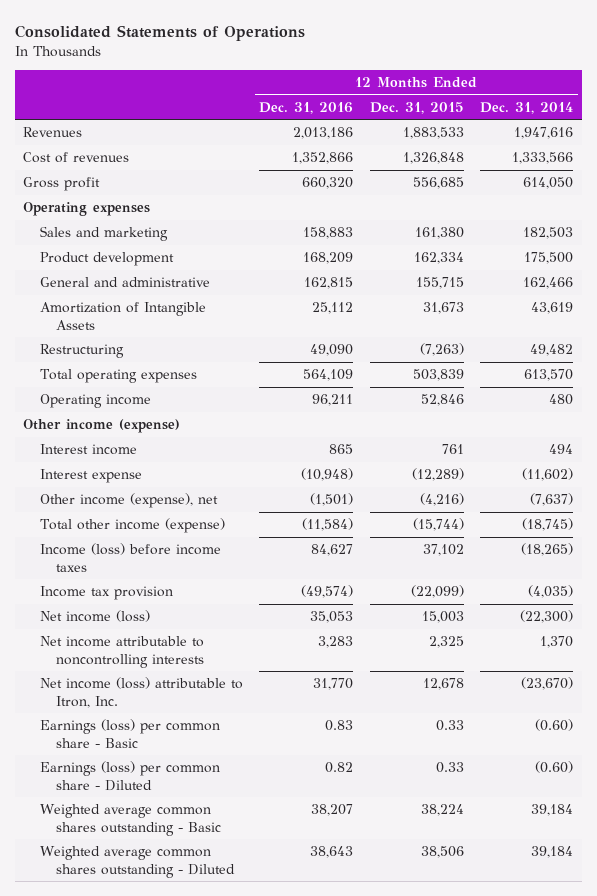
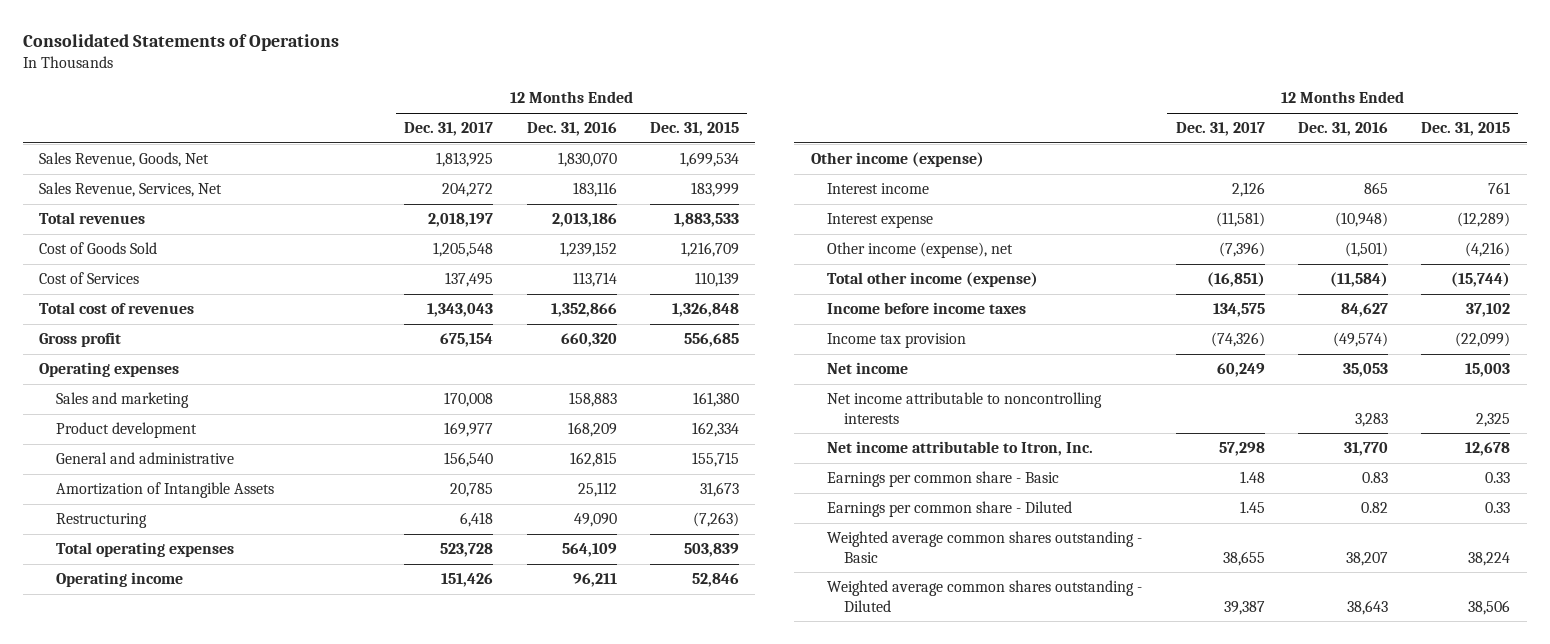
- | 12 Months Ended Dec. 31, 2016 | 12 Months Ended Dec. 31, 2015 | 12 Months Ended Dec. 31, 2014
+ | 12 Months Ended Dec. 31, 2017 | 12 Months Ended Dec. 31, 2016 | 12 Months Ended Dec. 31, 2015
- Revenues | 2,013,186 | 1,883,533 | 1,947,616
- Cost of revenues | 1,352,866 | 1,326,848 | 1,333,566
+ Sales Revenue, Goods, Net | 1,813,925 | 1,830,070 | 1,699,534
+ Sales Revenue, Services, Net | 204,272 | 183,116 | 183,999
+ Total revenues | 2,018,197 | 2,013,186 | 1,883,533
+ Cost of Goods Sold | 1,205,548 | 1,239,152 | 1,216,709
+ Cost of Services | 137,495 | 113,714 | 110,139
+ Total cost of revenues | 1,343,043 | 1,352,866 | 1,326,848
- Income (loss) before income taxes | 84,627 | 37,102 | (18,265)
+ Income before income taxes | 134,575 | 84,627 | 37,102
- Net income (loss) | 35,053 | 15,003 | (22,300)
+ Net income | 60,249 | 35,053 | 15,003
- Net income (loss) attributable to Itron, Inc. | 31,770 | 12,678 | (23,670)
- Earnings (loss) per common share - Basic | 0.83 | 0.33 | (0.60)
- Earnings (loss) per common share - Diluted | 0.82 | 0.33 | (0.60)
+ Net income attributable to Itron, Inc. | 57,298 | 31,770 | 12,678
+ Earnings per common share - Basic | 1.48 | 0.83 | 0.33
+ Earnings per common share - Diluted | 1.45 | 0.82 | 0.33

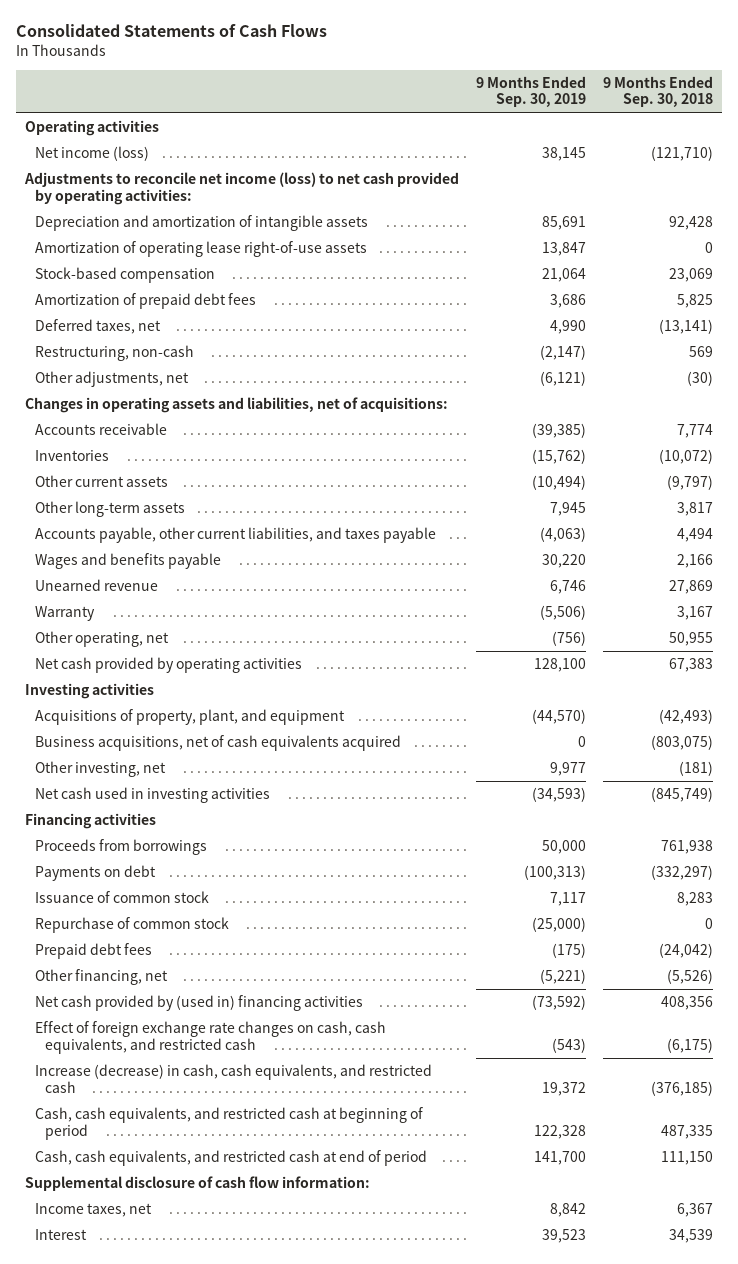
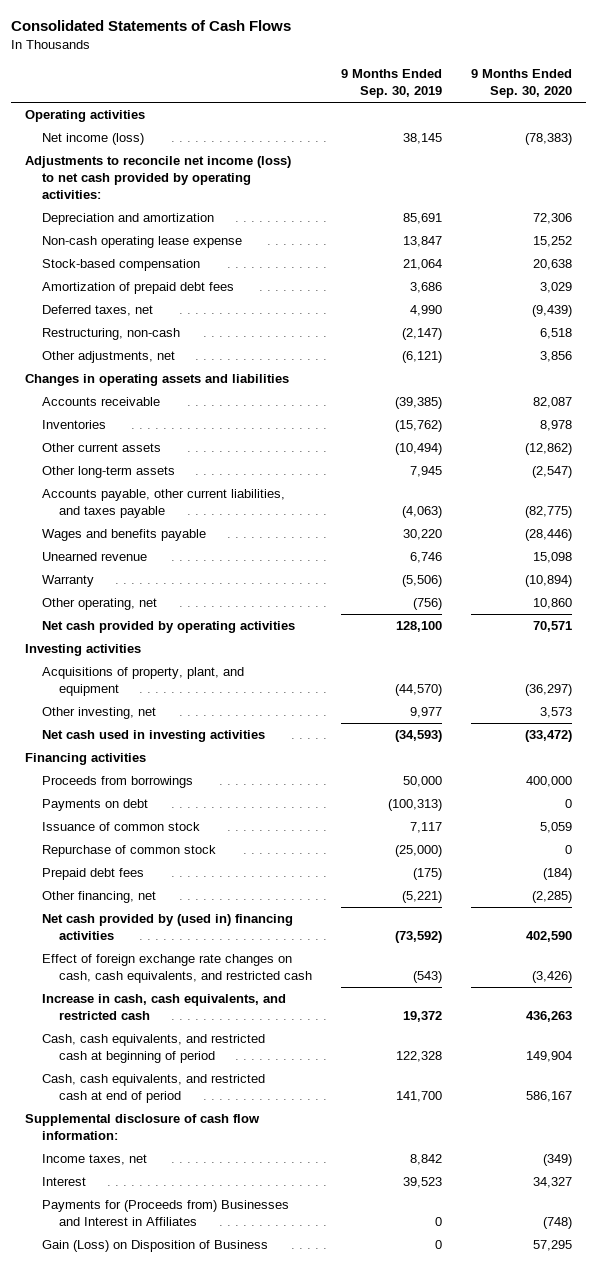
- | 9 Months Ended Sep. 30, 2019 | 9 Months Ended Sep. 30, 2018
+ | 9 Months Ended Sep. 30, 2019 | 9 Months Ended Sep. 30, 2020
- Depreciation and amortization of intangible assets | 85,691 | 92,428
- Amortization of operating lease right-of-use assets | 13,847 | 0
+ Depreciation and amortization | 85,691 | 72,306
+ Non-cash operating lease expense | 13,847 | 15,252
- Changes in operating assets and liabilities, net of acquisitions:
+ Changes in operating assets and liabilities
- Business acquisitions, net of cash equivalents acquired | 0 | (803,075)
- Increase (decrease) in cash, cash equivalents, and restricted cash | 19,372 | (376,185)
+ Increase in cash, cash equivalents, and restricted cash | 19,372 | 436,263
+ Payments for (Proceeds from) Businesses and Interest in Affiliates | 0 | (748)
+ Gain (Loss) on Disposition of Business | 0 | 57,295

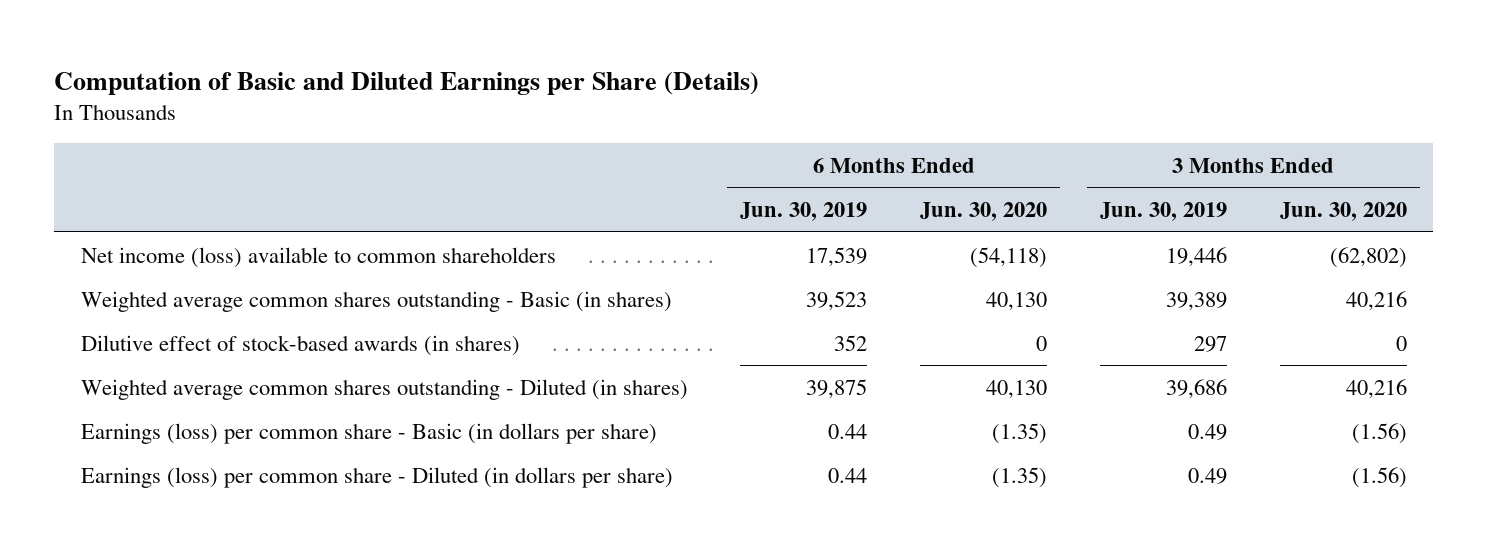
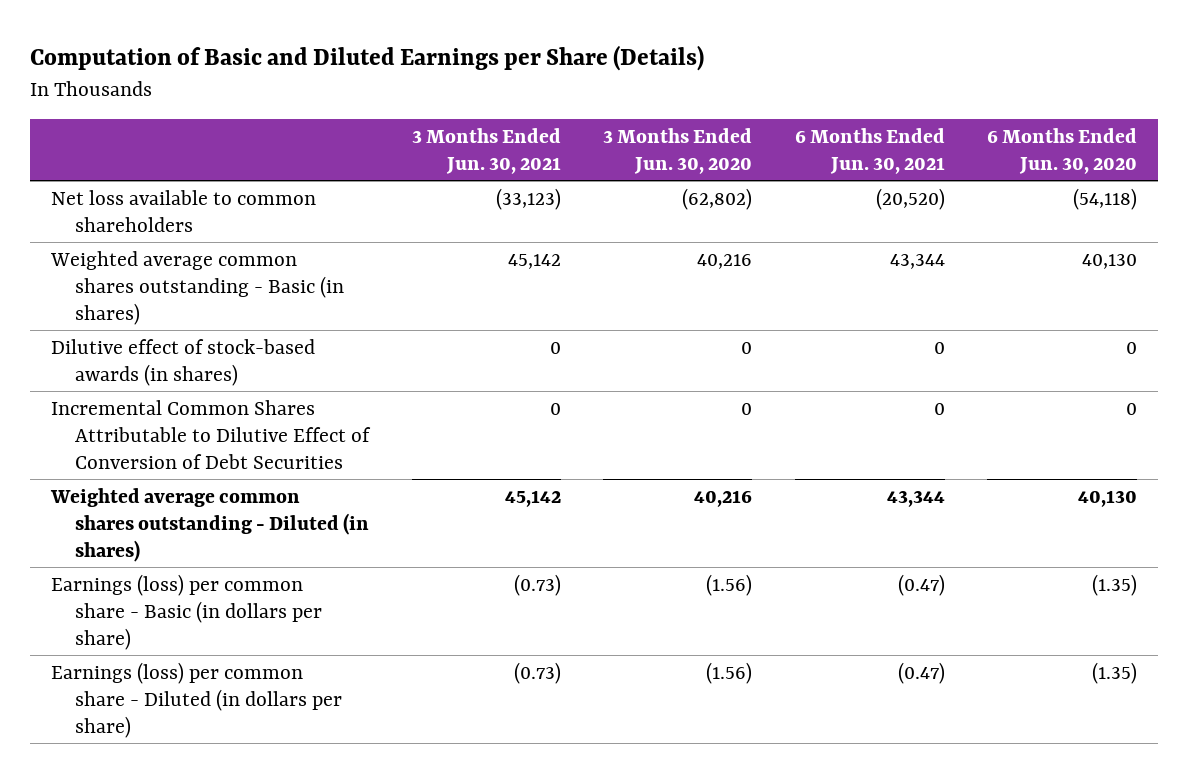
- | 6 Months Ended Jun. 30, 2019 | 6 Months Ended Jun. 30, 2020 | 3 Months Ended Jun. 30, 2019 | 3 Months Ended Jun. 30, 2020
+ | 3 Months Ended Jun. 30, 2021 | 3 Months Ended Jun. 30, 2020 | 6 Months Ended Jun. 30, 2021 | 6 Months Ended Jun. 30, 2020
- Net income (loss) available to common shareholders | 17,539 | (54,118) | 19,446 | (62,802)
+ Net loss available to common shareholders | (33,123) | (62,802) | (20,520) | (54,118)
+ Incremental Common Shares Attributable to Dilutive Effect of Conversion of Debt Securities | 0 | 0 | 0 | 0

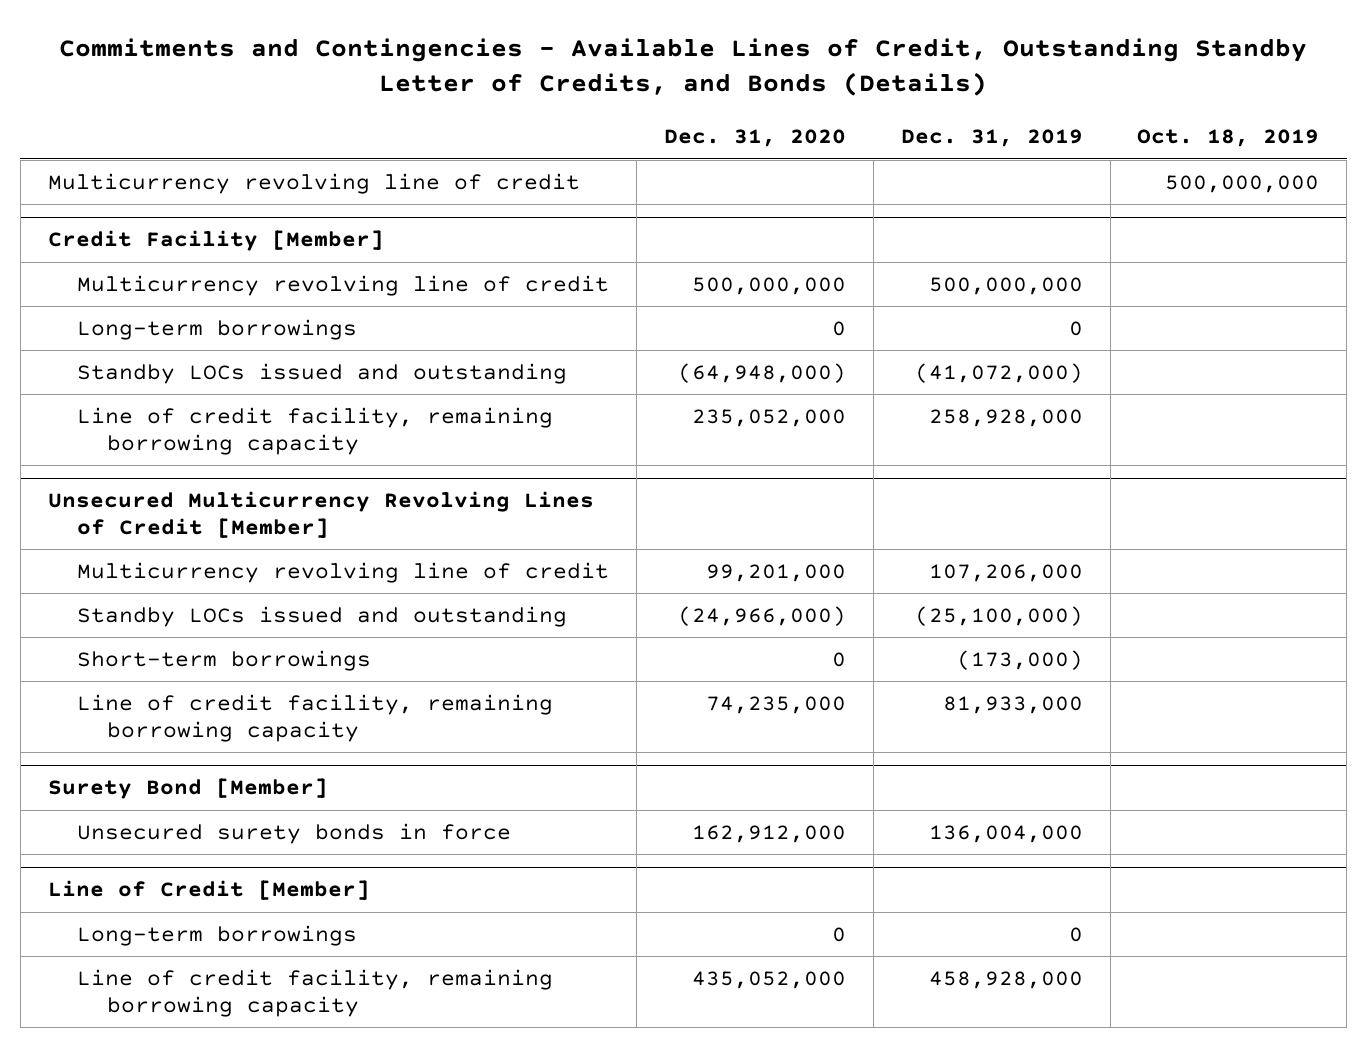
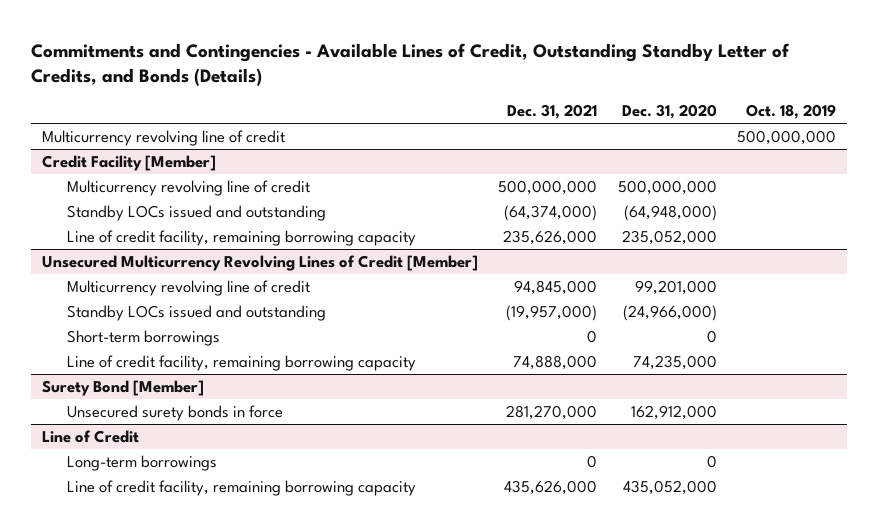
- | Dec. 31, 2020 | Dec. 31, 2019 | Oct. 18, 2019
+ | Dec. 31, 2021 | Dec. 31, 2020 | Oct. 18, 2019
@ Credit Facility [Member]
- Long-term borrowings | 0 | 0 |
- Line of Credit [Member]
+ Line of Credit

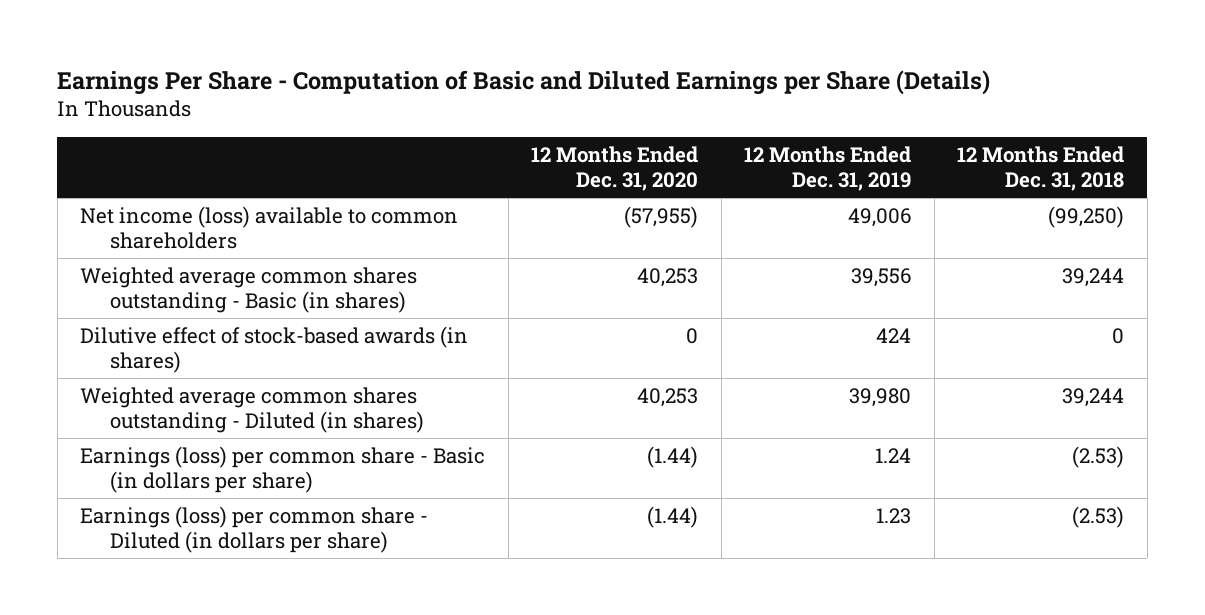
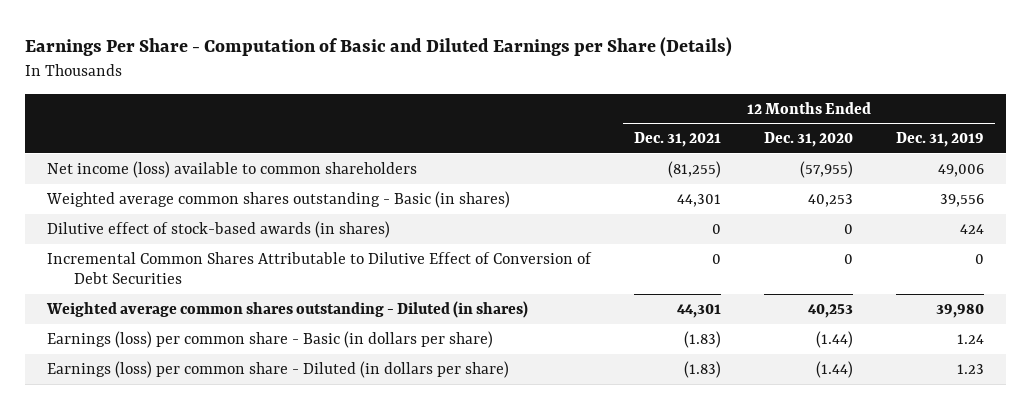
- | 12 Months Ended Dec. 31, 2020 | 12 Months Ended Dec. 31, 2019 | 12 Months Ended Dec. 31, 2018
+ | 12 Months Ended Dec. 31, 2021 | 12 Months Ended Dec. 31, 2020 | 12 Months Ended Dec. 31, 2019
+ Incremental Common Shares Attributable to Dilutive Effect of Conversion of Debt Securities | 0 | 0 | 0

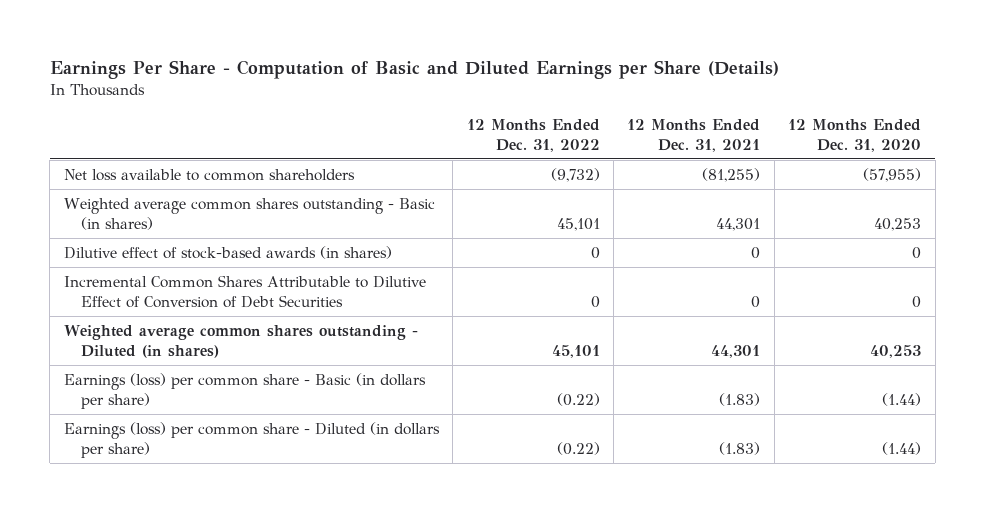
- | 12 Months Ended Dec. 31, 2021 | 12 Months Ended Dec. 31, 2020 | 12 Months Ended Dec. 31, 2019
+ | 12 Months Ended Dec. 31, 2022 | 12 Months Ended Dec. 31, 2021 | 12 Months Ended Dec. 31, 2020
- Net income (loss) available to common shareholders | (81,255) | (57,955) | 49,006
+ Net loss available to common shareholders | (9,732) | (81,255) | (57,955)

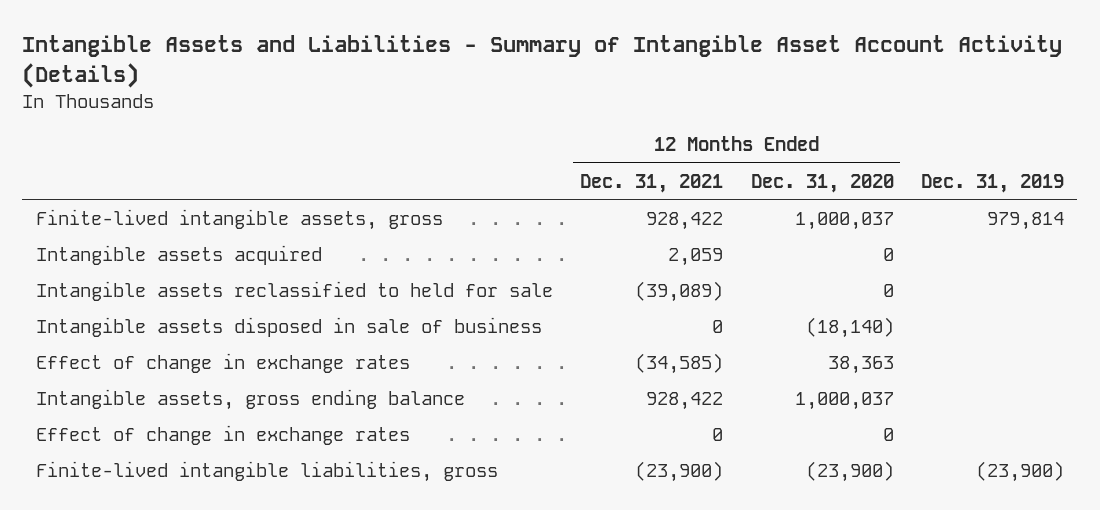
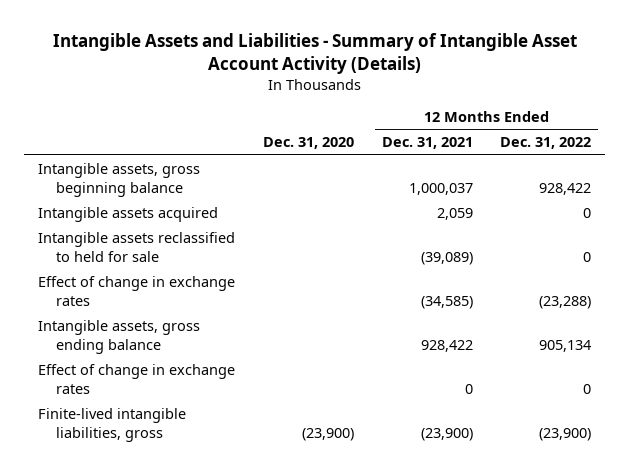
- | 12 Months Ended Dec. 31, 2021 | 12 Months Ended Dec. 31, 2020 | Dec. 31, 2019
+ | Dec. 31, 2020 | 12 Months Ended Dec. 31, 2021 | 12 Months Ended Dec. 31, 2022
- Finite-lived intangible assets, gross | 928,422 | 1,000,037 | 979,814
+ Intangible assets, gross beginning balance | | 1,000,037 | 928,422
- Intangible assets disposed in sale of business | 0 | (18,140) |

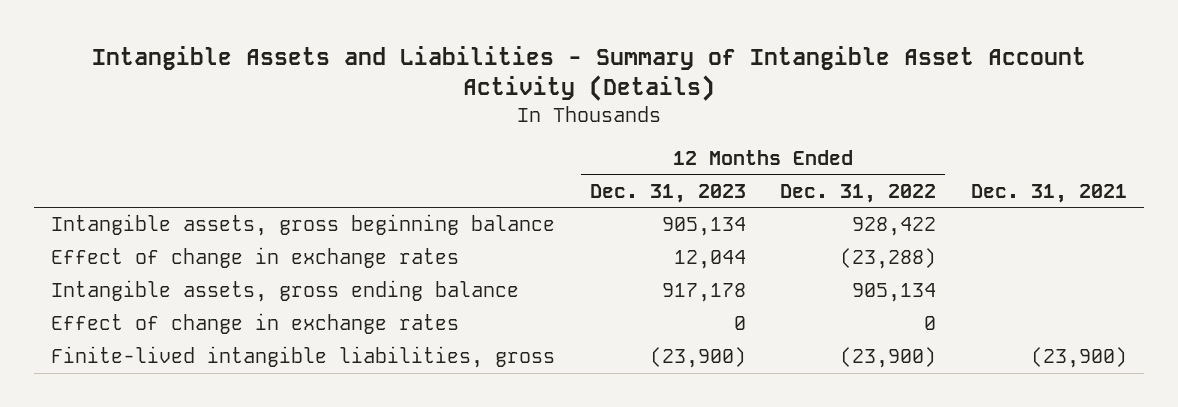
- | Dec. 31, 2020 | 12 Months Ended Dec. 31, 2021 | 12 Months Ended Dec. 31, 2022
+ | 12 Months Ended Dec. 31, 2023 | 12 Months Ended Dec. 31, 2022 | Dec. 31, 2021
- Intangible assets acquired | | 2,059 | 0
- Intangible assets reclassified to held for sale | | (39,089) | 0

